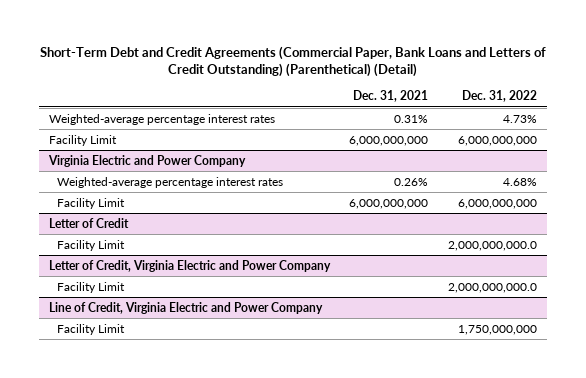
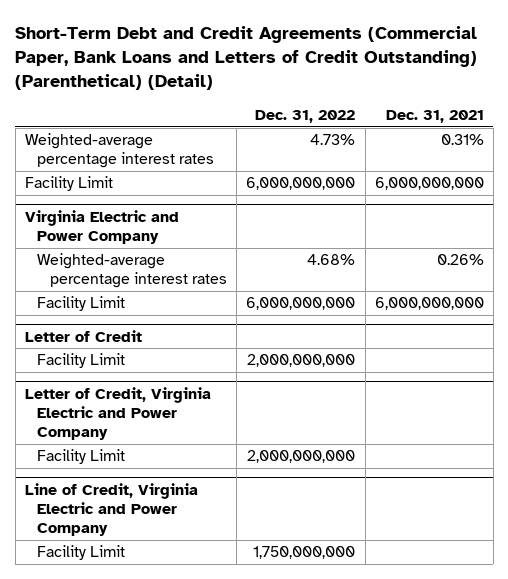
- | Dec. 31, 2021 | Dec. 31, 2022
+ | Dec. 31, 2022 | Dec. 31, 2021
@ Letter of Credit
- Facility Limit | | 2,000,000,000.0
+ Facility Limit | 2,000,000,000 |
@ Letter of Credit, Virginia Electric and Power Company
- Facility Limit | | 2,000,000,000.0
+ Facility Limit | 2,000,000,000 |

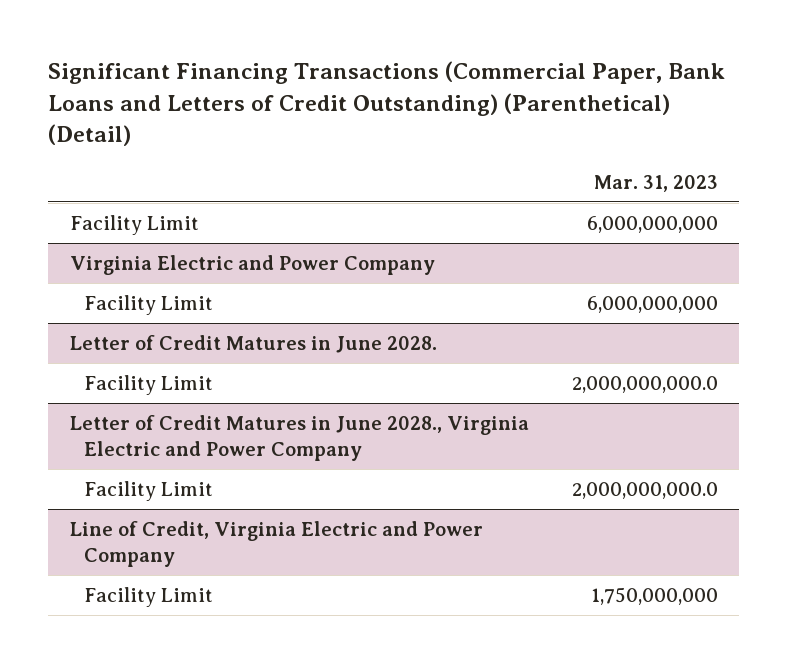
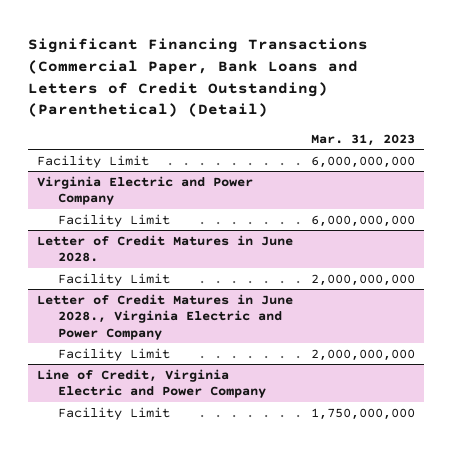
@ Letter of Credit Matures in June 2028.
- Facility Limit | 2,000,000,000.0
+ Facility Limit | 2,000,000,000
@ Letter of Credit Matures in June 2028., Virginia Electric and Power Company
- Facility Limit | 2,000,000,000.0
+ Facility Limit | 2,000,000,000

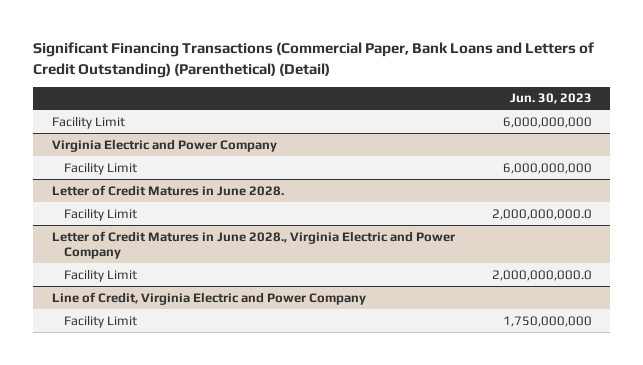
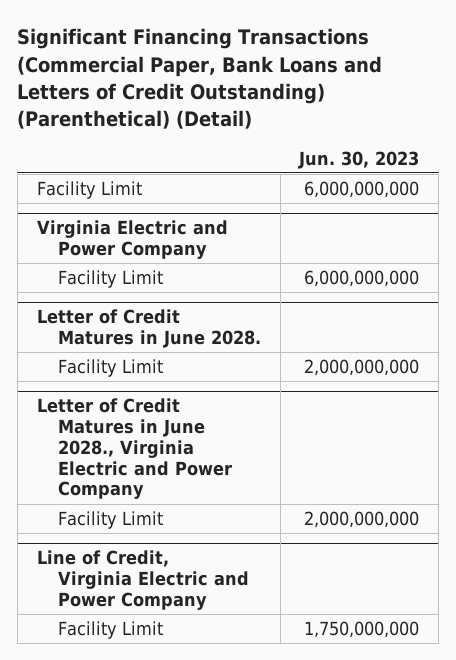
@ Letter of Credit Matures in June 2028.
- Facility Limit | 2,000,000,000.0
+ Facility Limit | 2,000,000,000
@ Letter of Credit Matures in June 2028., Virginia Electric and Power Company
- Facility Limit | 2,000,000,000.0
+ Facility Limit | 2,000,000,000

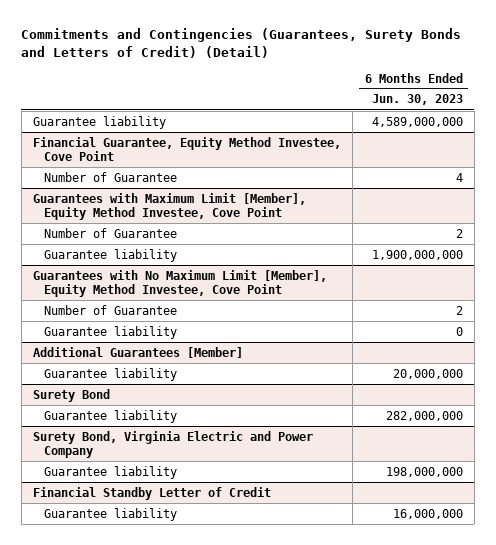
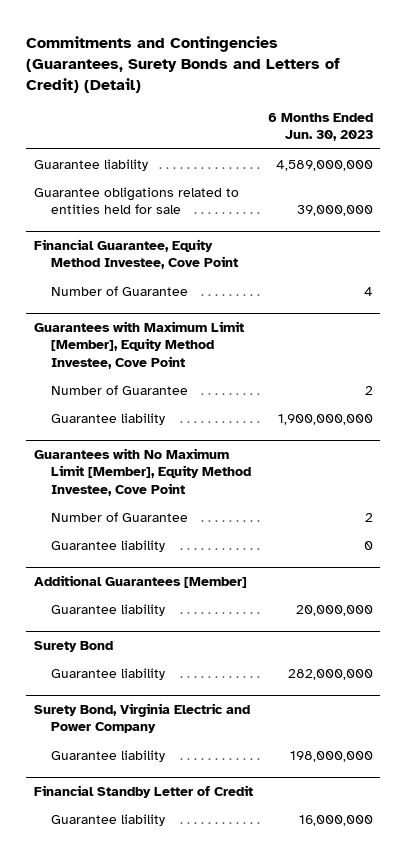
+ Guarantee obligations related to entities held for sale | 39,000,000

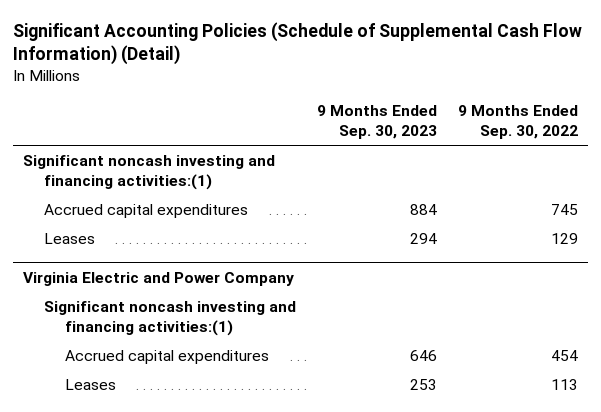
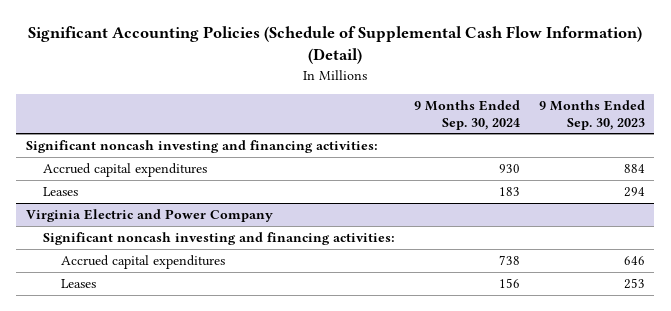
- | 9 Months Ended Sep. 30, 2023 | 9 Months Ended Sep. 30, 2022
+ | 9 Months Ended Sep. 30, 2024 | 9 Months Ended Sep. 30, 2023
- Significant noncash investing and financing activities:(1)
+ Significant noncash investing and financing activities:
@ Virginia Electric and Power Company
- Significant noncash investing and financing activities:(1)
+ Significant noncash investing and financing activities:

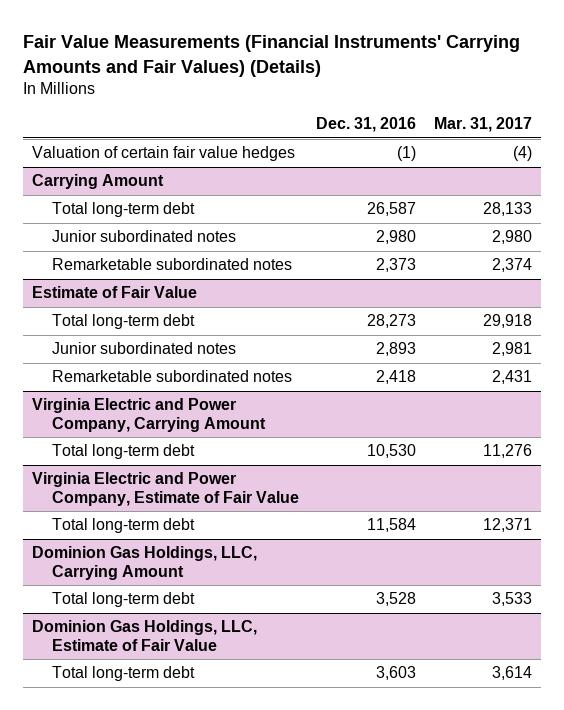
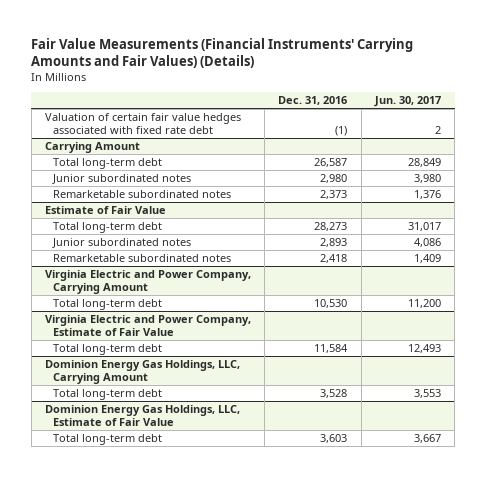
- | Dec. 31, 2016 | Mar. 31, 2017
+ | Dec. 31, 2016 | Jun. 30, 2017
- Valuation of certain fair value hedges | (1) | (4)
+ Valuation of certain fair value hedges associated with fixed rate debt | (1) | 2
- Dominion Gas Holdings, LLC, Carrying Amount
+ Dominion Energy Gas Holdings, LLC, Carrying Amount
- Dominion Gas Holdings, LLC, Estimate of Fair Value
+ Dominion Energy Gas Holdings, LLC, Estimate of Fair Value

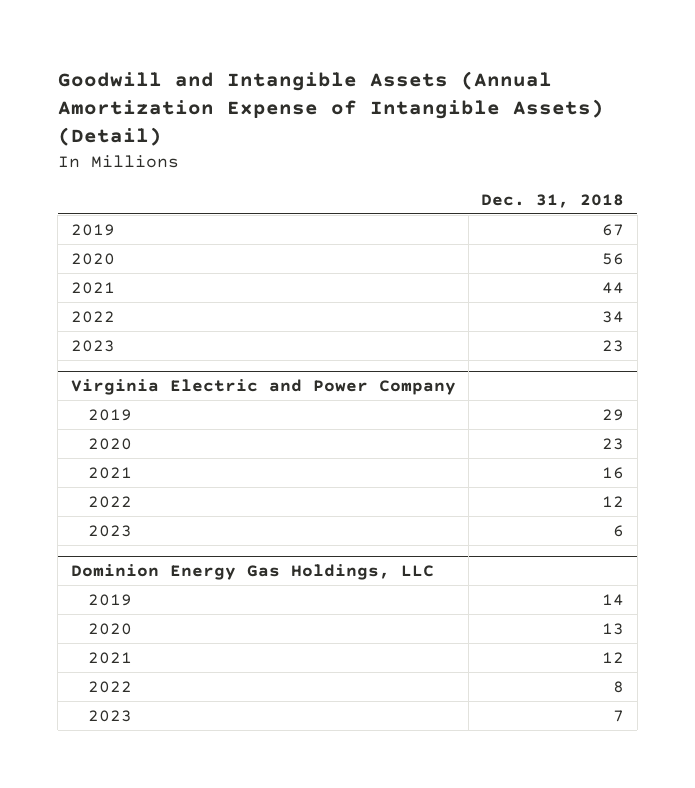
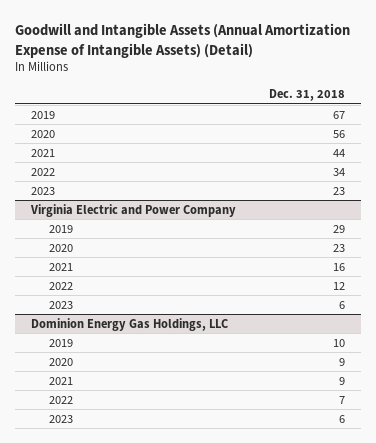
@ Dominion Energy Gas Holdings, LLC
- 2019 | 14
- 2020 | 13
- 2021 | 12
- 2022 | 8
- 2023 | 7
+ 2019 | 10
+ 2020 | 9
+ 2021 | 9
+ 2022 | 7
+ 2023 | 6

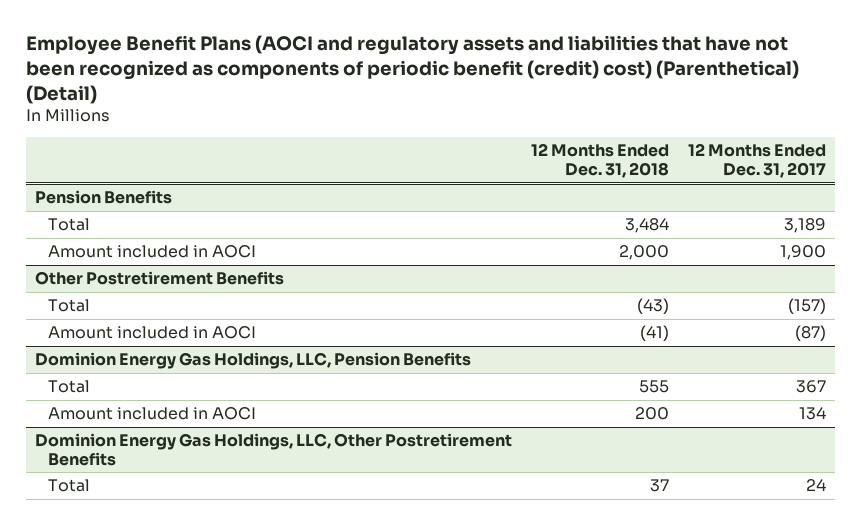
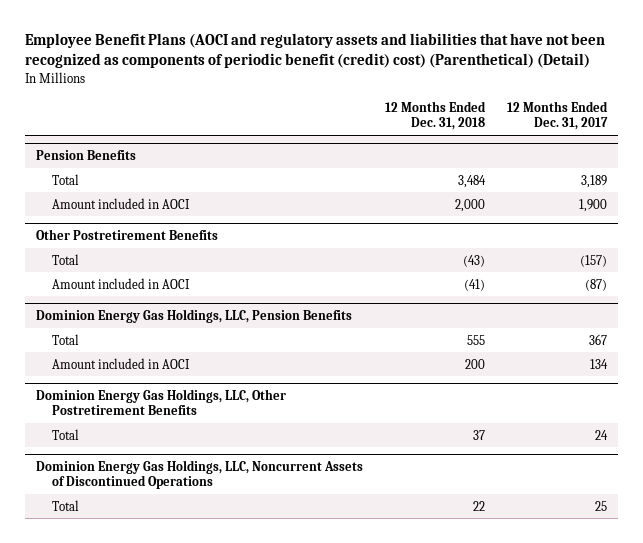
+ Dominion Energy Gas Holdings, LLC, Noncurrent Assets of Discontinued Operations
+ Total | 22 | 25

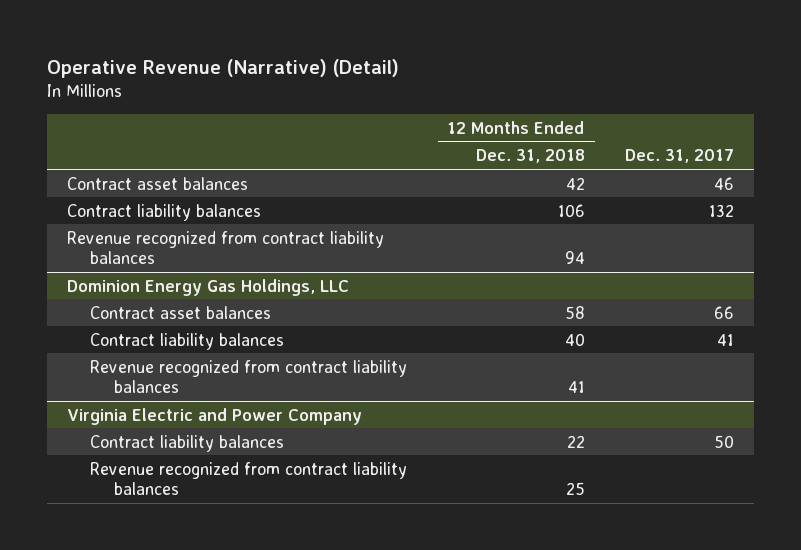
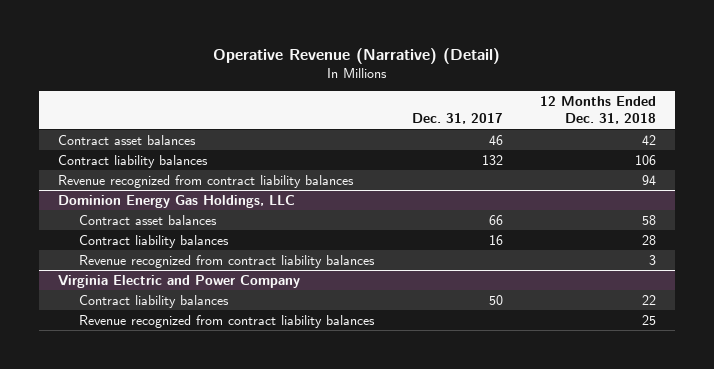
- | 12 Months Ended Dec. 31, 2018 | Dec. 31, 2017
+ | Dec. 31, 2017 | 12 Months Ended Dec. 31, 2018
@ Dominion Energy Gas Holdings, LLC
- Contract liability balances | 40 | 41
- Revenue recognized from contract liability balances | 41 |
+ Contract liability balances | 16 | 28
+ Revenue recognized from contract liability balances | | 3

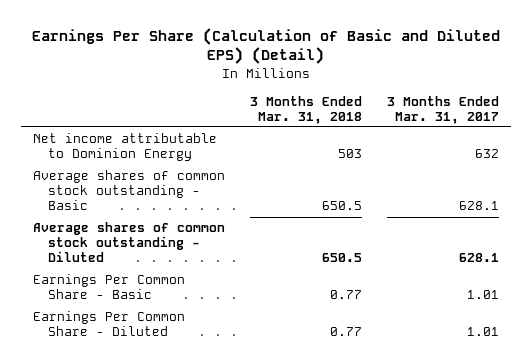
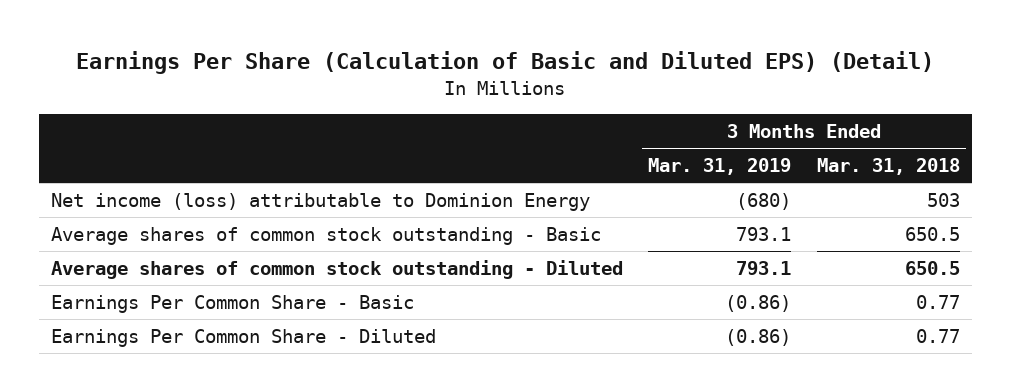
- | 3 Months Ended Mar. 31, 2018 | 3 Months Ended Mar. 31, 2017
+ | 3 Months Ended Mar. 31, 2019 | 3 Months Ended Mar. 31, 2018
- Net income attributable to Dominion Energy | 503 | 632
+ Net income (loss) attributable to Dominion Energy | (680) | 503

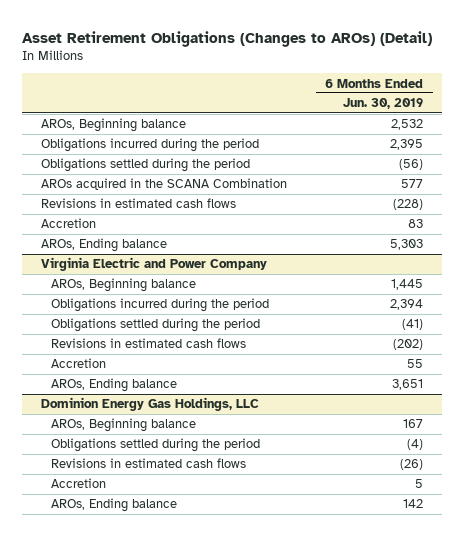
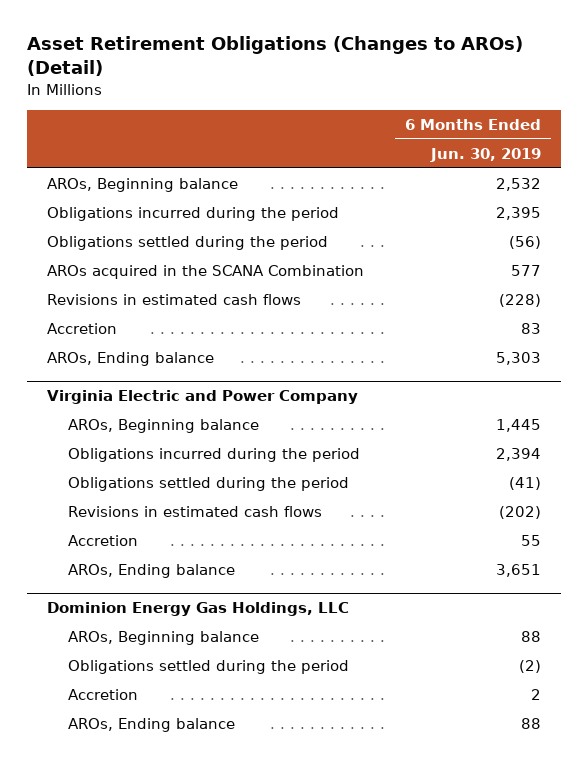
@ Dominion Energy Gas Holdings, LLC
- AROs, Beginning balance | 167
- Obligations settled during the period | (4)
- Revisions in estimated cash flows | (26)
- Accretion | 5
- AROs, Ending balance | 142
+ AROs, Beginning balance | 88
+ Obligations settled during the period | (2)
+ Accretion | 2
+ AROs, Ending balance | 88

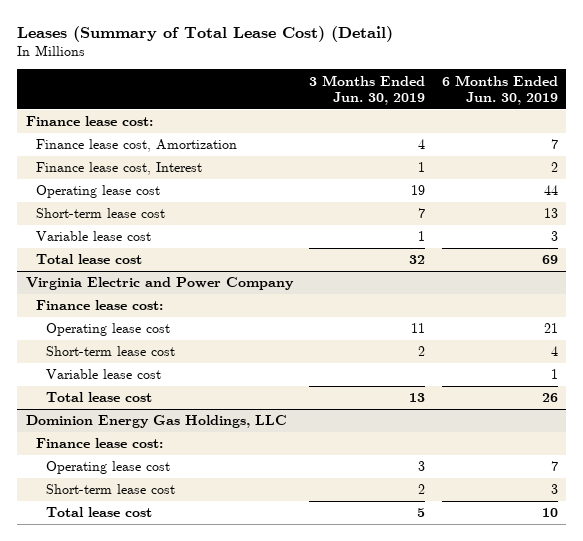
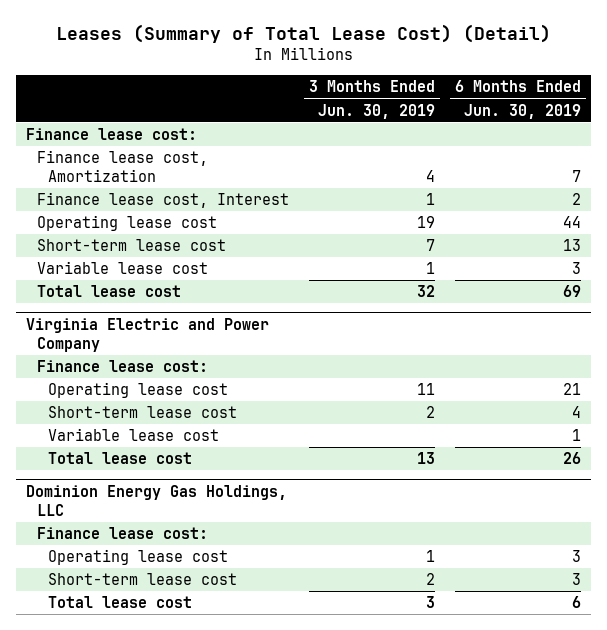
@ Dominion Energy Gas Holdings, LLC
- Operating lease cost | 3 | 7
+ Operating lease cost | 1 | 3
- Total lease cost | 5 | 10
+ Total lease cost | 3 | 6

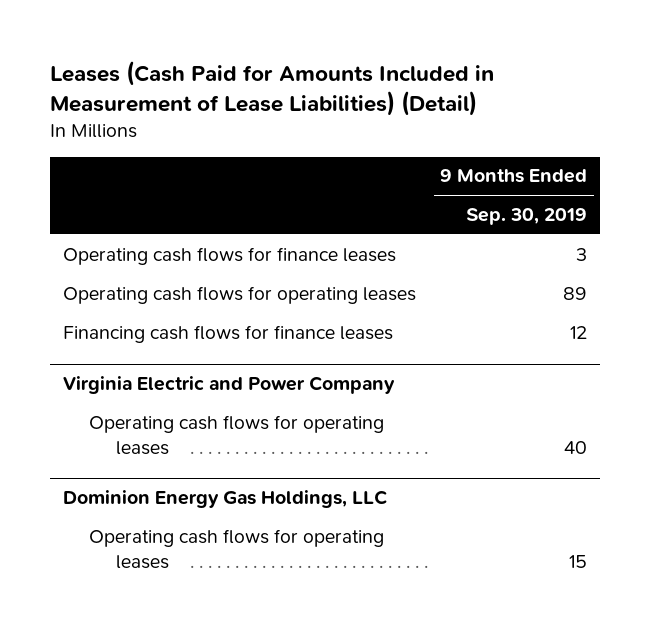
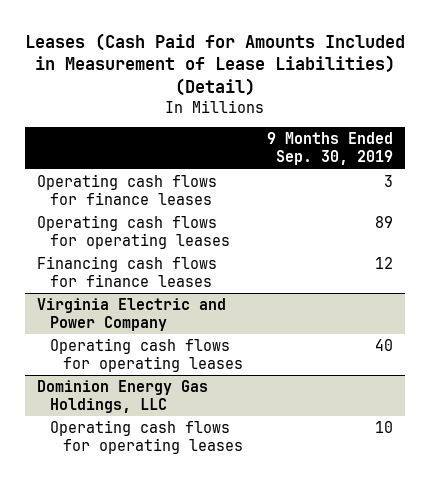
@ Dominion Energy Gas Holdings, LLC
- Operating cash flows for operating leases | 15
+ Operating cash flows for operating leases | 10

